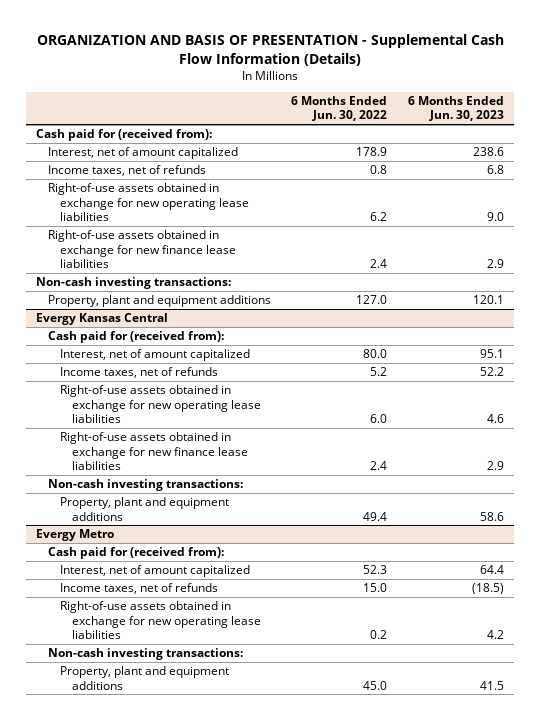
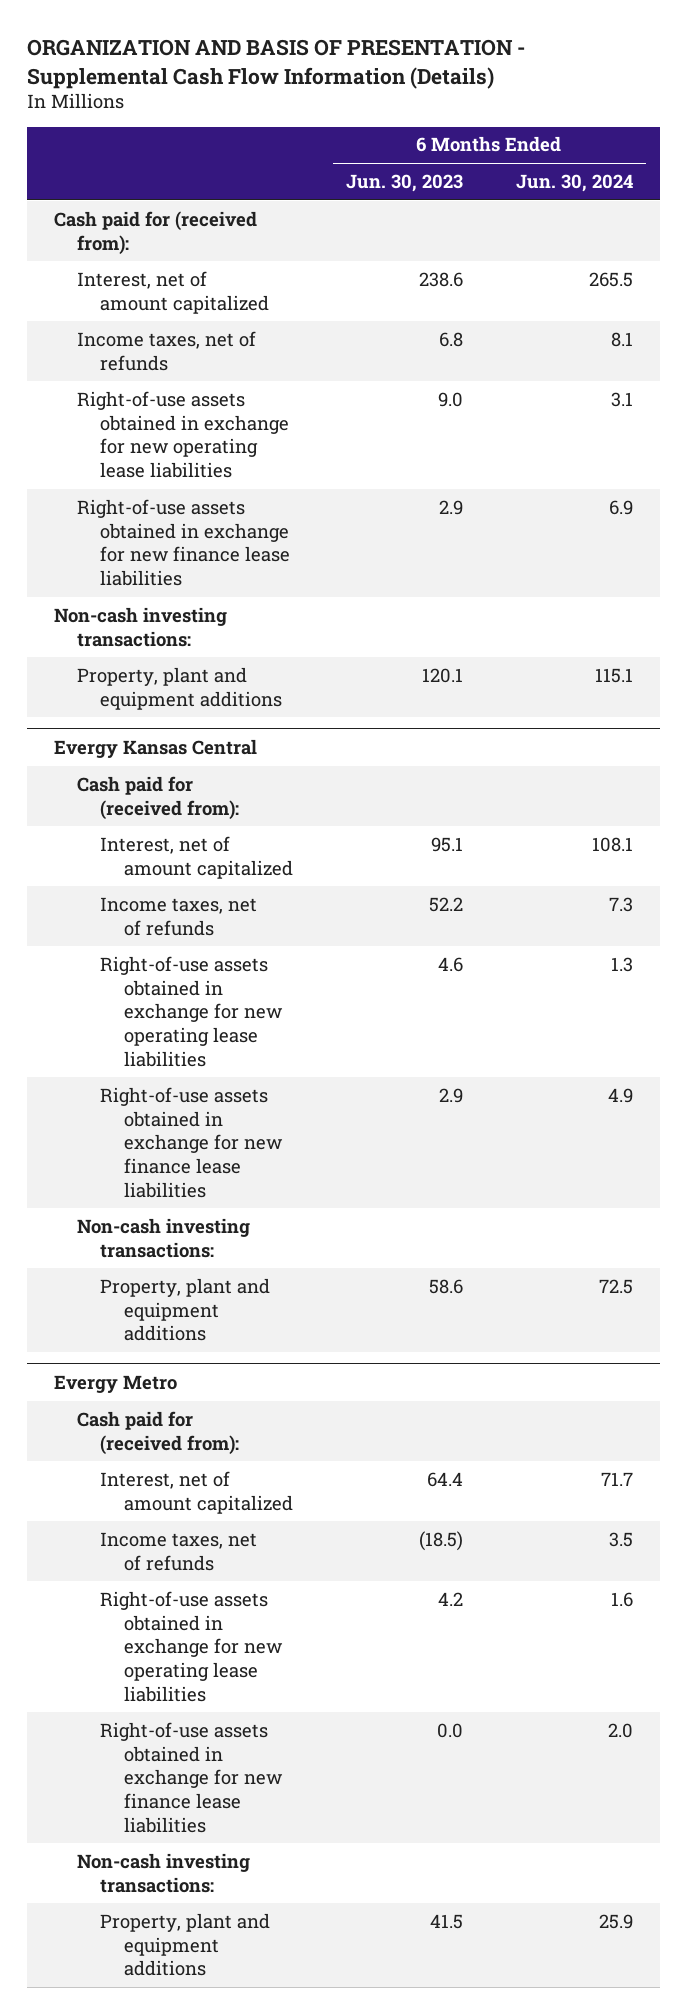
- | 6 Months Ended Jun. 30, 2022 | 6 Months Ended Jun. 30, 2023
+ | 6 Months Ended Jun. 30, 2023 | 6 Months Ended Jun. 30, 2024
@ Evergy Metro
+ Right-of-use assets obtained in exchange for new finance lease liabilities | 0.0 | 2.0

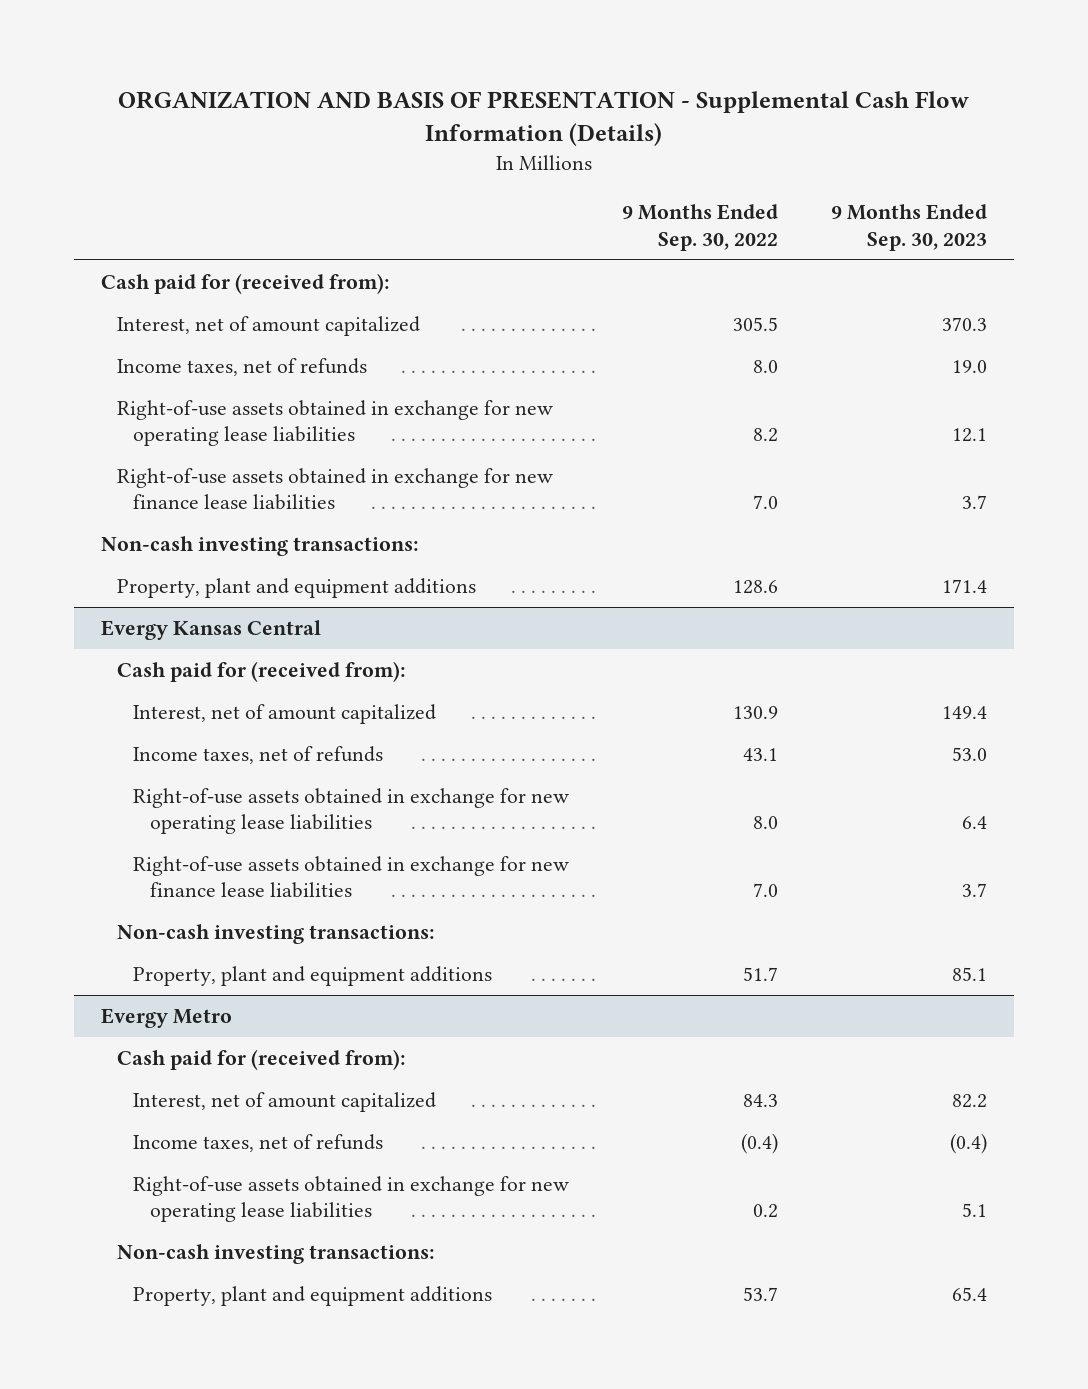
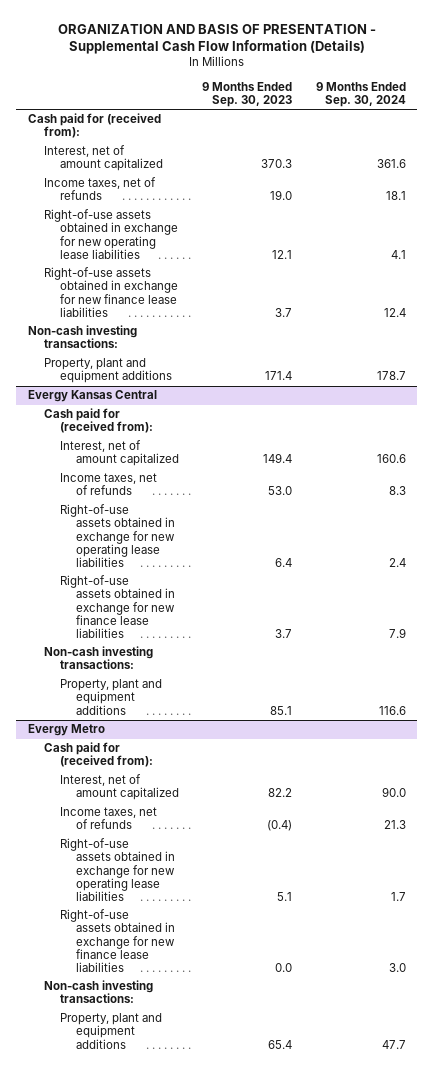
- | 9 Months Ended Sep. 30, 2022 | 9 Months Ended Sep. 30, 2023
+ | 9 Months Ended Sep. 30, 2023 | 9 Months Ended Sep. 30, 2024
@ Evergy Metro
+ Right-of-use assets obtained in exchange for new finance lease liabilities | 0.0 | 3.0

